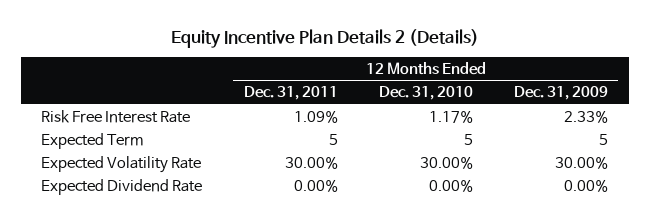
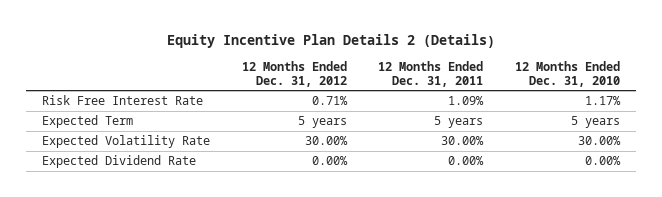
- | 12 Months Ended Dec. 31, 2011 | 12 Months Ended Dec. 31, 2010 | 12 Months Ended Dec. 31, 2009
+ | 12 Months Ended Dec. 31, 2012 | 12 Months Ended Dec. 31, 2011 | 12 Months Ended Dec. 31, 2010
- Expected Term | 5 | 5 | 5
+ Expected Term | 5 years | 5 years | 5 years

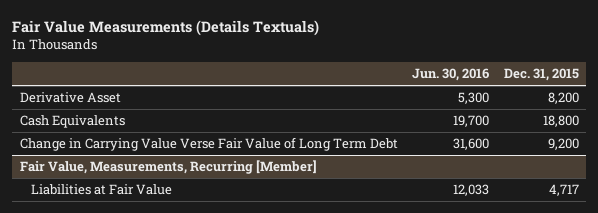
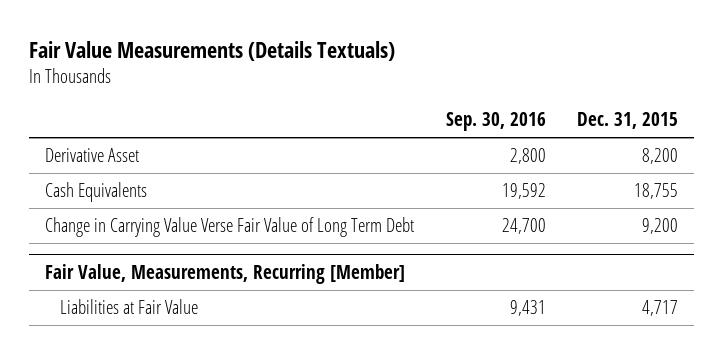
- | Jun. 30, 2016 | Dec. 31, 2015
+ | Sep. 30, 2016 | Dec. 31, 2015
- Cash Equivalents | 19,700 | 18,800
+ Cash Equivalents | 19,592 | 18,755

